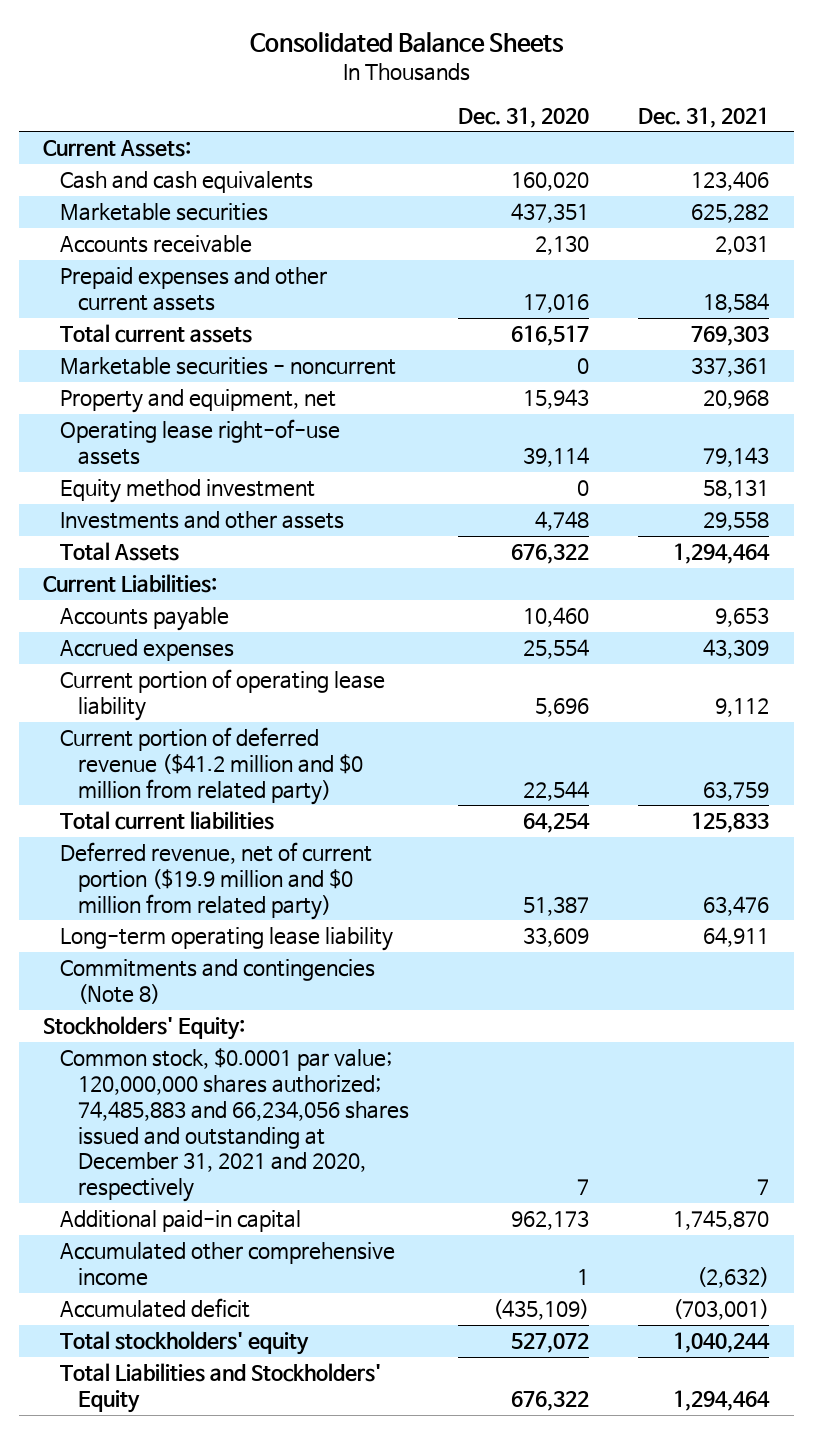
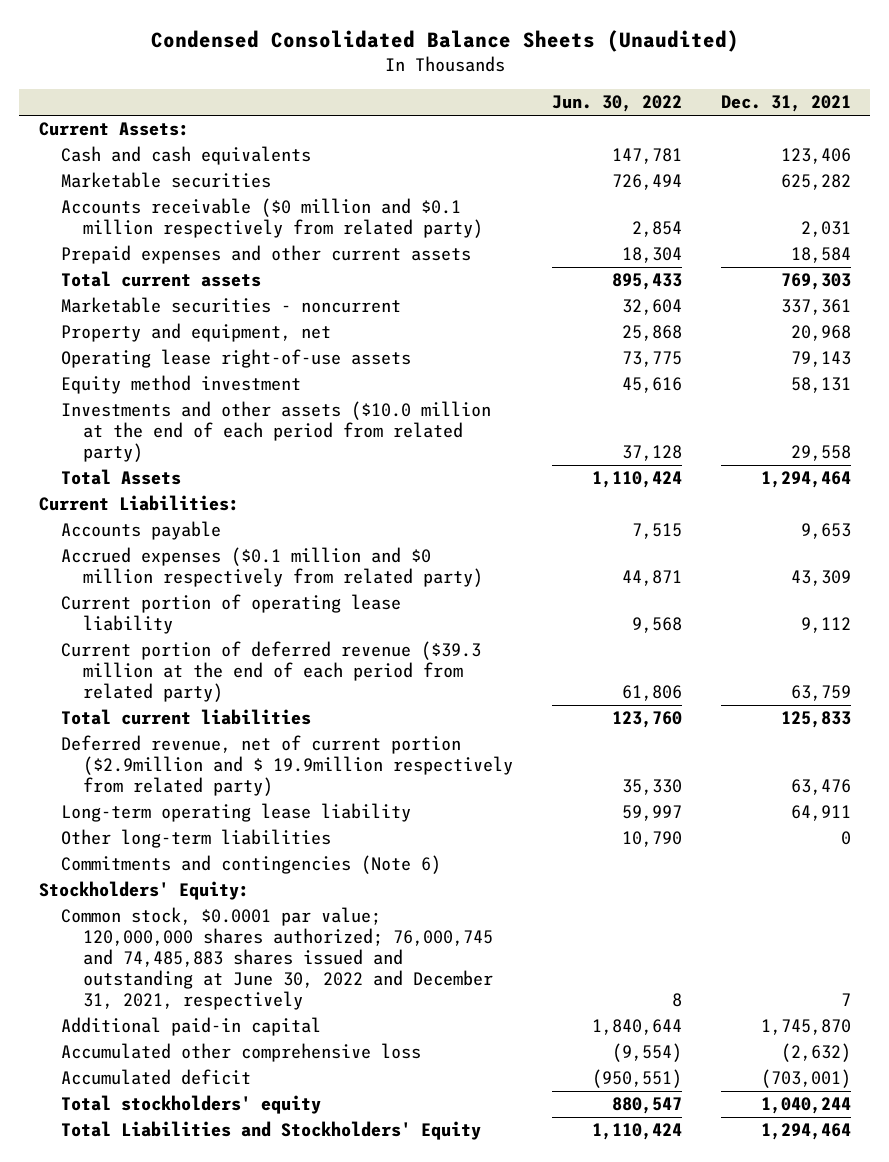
- Consolidated Balance Sheets
+ Condensed Consolidated Balance Sheets (Unaudited)
- | Dec. 31, 2020 | Dec. 31, 2021
+ | Jun. 30, 2022 | Dec. 31, 2021
- Accounts receivable | 2,130 | 2,031
+ Accounts receivable ($0 million and $0.1 million respectively from related party) | 2,854 | 2,031
- Investments and other assets | 4,748 | 29,558
+ Investments and other assets ($10.0 million at the end of each period from related party) | 37,128 | 29,558
- Accrued expenses | 25,554 | 43,309
+ Accrued expenses ($0.1 million and $0 million respectively from related party) | 44,871 | 43,309
- Current portion of deferred revenue ($41.2 million and $0 million from related party) | 22,544 | 63,759
+ Current portion of deferred revenue ($39.3 million at the end of each period from related party) | 61,806 | 63,759
- Deferred revenue, net of current portion ($19.9 million and $0 million from related party) | 51,387 | 63,476
+ Deferred revenue, net of current portion ($2.9million and $ 19.9million respectively from related party) | 35,330 | 63,476
- Commitments and contingencies (Note 8)
+ Other long-term liabilities | 10,790 | 0
+ Commitments and contingencies (Note 6)
- Common stock, $0.0001 par value; 120,000,000 shares authorized; 74,485,883 and 66,234,056 shares issued and outstanding at December 31, 2021 and 2020, respectively | 7 | 7
+ Common stock, $0.0001 par value; 120,000,000 shares authorized; 76,000,745 and 74,485,883 shares issued and outstanding at June 30, 2022 and December 31, 2021, respectively | 8 | 7
- Accumulated other comprehensive income | 1 | (2,632)
+ Accumulated other comprehensive loss | (9,554) | (2,632)

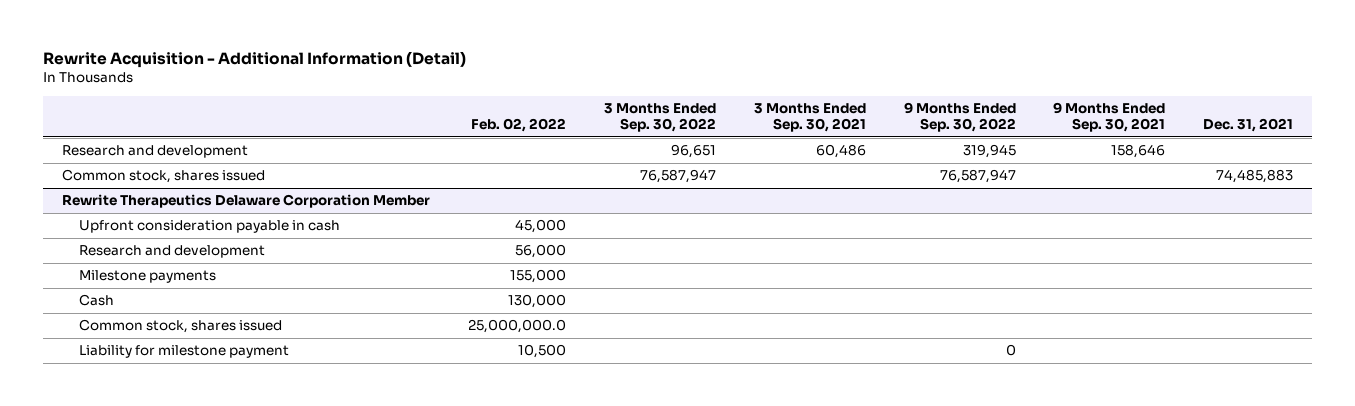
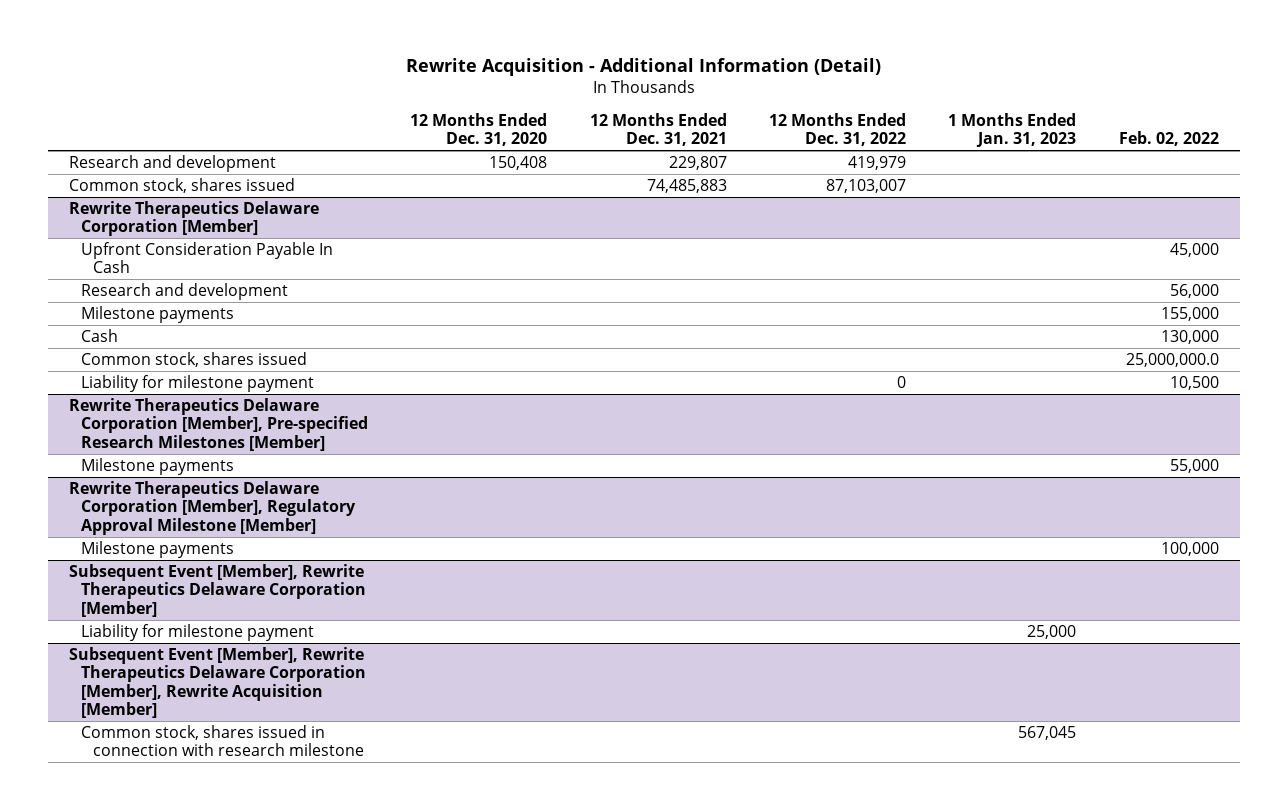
- | Feb. 02, 2022 | 3 Months Ended Sep. 30, 2022 | 3 Months Ended Sep. 30, 2021 | 9 Months Ended Sep. 30, 2022 | 9 Months Ended Sep. 30, 2021 | Dec. 31, 2021
+ | 12 Months Ended Dec. 31, 2020 | 12 Months Ended Dec. 31, 2021 | 12 Months Ended Dec. 31, 2022 | 1 Months Ended Jan. 31, 2023 | Feb. 02, 2022
- Rewrite Therapeutics Delaware Corporation Member
- Upfront consideration payable in cash | 45,000 | | | | |
+ Rewrite Therapeutics Delaware Corporation [Member]
+ Upfront Consideration Payable In Cash | | | | | 45,000
+ Rewrite Therapeutics Delaware Corporation [Member], Pre-specified Research Milestones [Member]
+ Milestone payments | | | | | 55,000
+ Rewrite Therapeutics Delaware Corporation [Member], Regulatory Approval Milestone [Member]
+ Milestone payments | | | | | 100,000
+ Subsequent Event [Member], Rewrite Therapeutics Delaware Corporation [Member]
+ Liability for milestone payment | | | | 25,000 |
+ Subsequent Event [Member], Rewrite Therapeutics Delaware Corporation [Member], Rewrite Acquisition [Member]
+ Common stock, shares issued in connection with research milestone | | | | 567,045 |

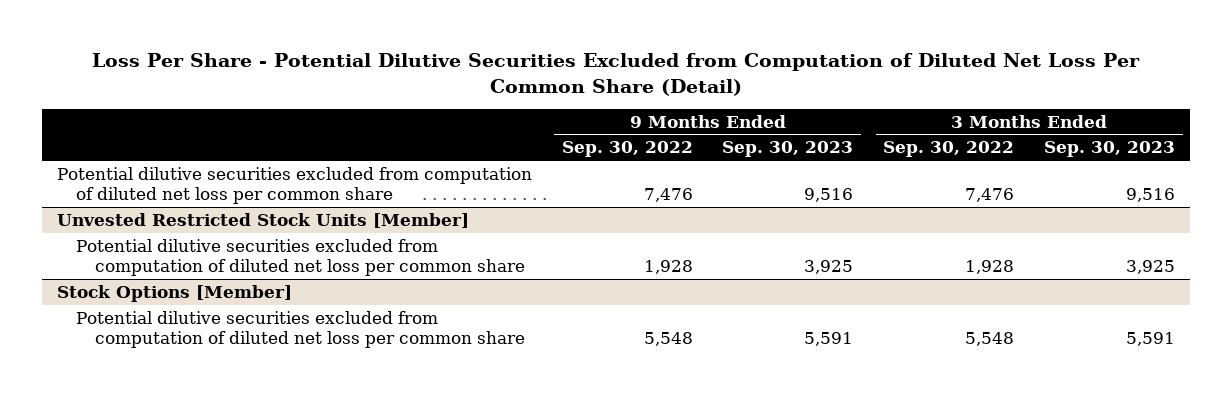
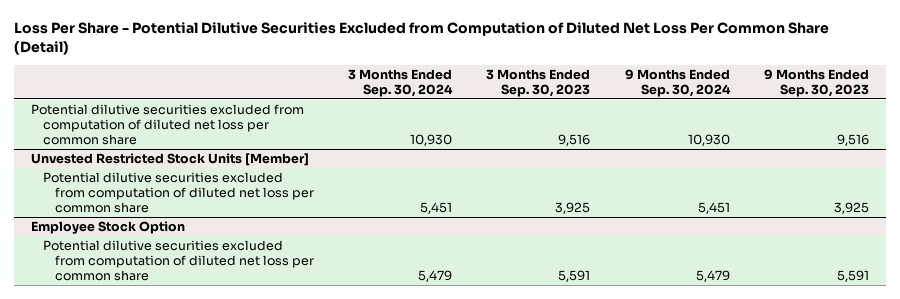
- | 9 Months Ended Sep. 30, 2022 | 9 Months Ended Sep. 30, 2023 | 3 Months Ended Sep. 30, 2022 | 3 Months Ended Sep. 30, 2023
+ | 3 Months Ended Sep. 30, 2024 | 3 Months Ended Sep. 30, 2023 | 9 Months Ended Sep. 30, 2024 | 9 Months Ended Sep. 30, 2023
- Stock Options [Member]
+ Employee Stock Option

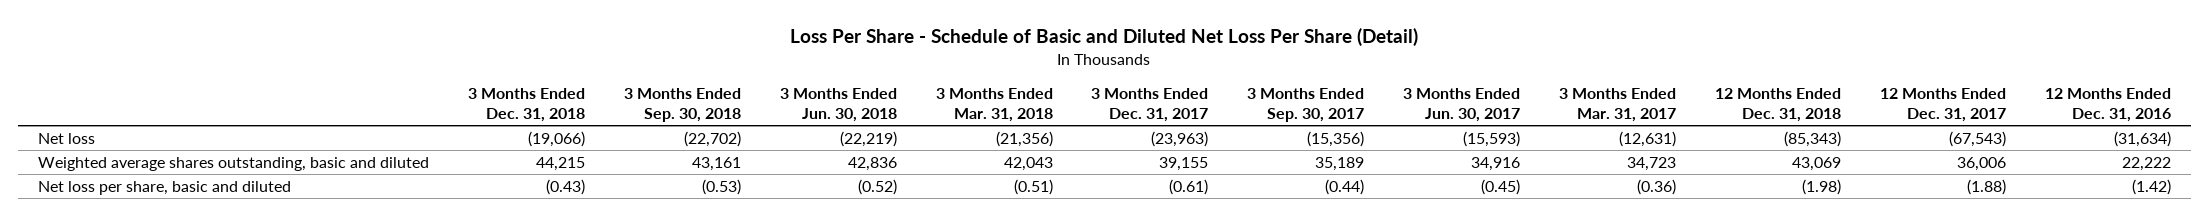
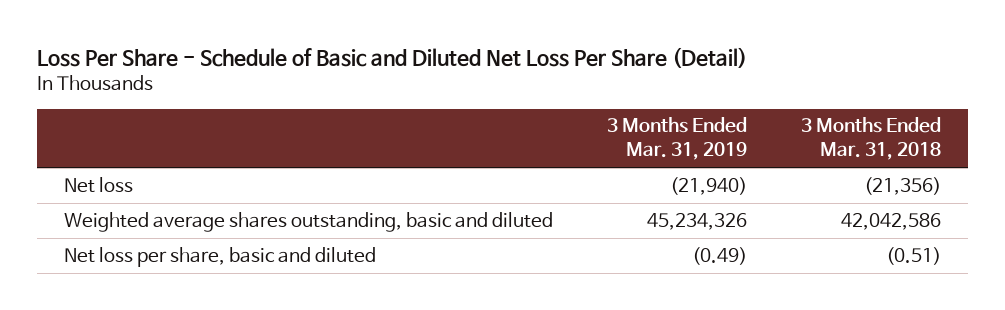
- | 3 Months Ended Dec. 31, 2018 | 3 Months Ended Sep. 30, 2018 | 3 Months Ended Jun. 30, 2018 | 3 Months Ended Mar. 31, 2018 | 3 Months Ended Dec. 31, 2017 | 3 Months Ended Sep. 30, 2017 | 3 Months Ended Jun. 30, 2017 | 3 Months Ended Mar. 31, 2017 | 12 Months Ended Dec. 31, 2018 | 12 Months Ended Dec. 31, 2017 | 12 Months Ended Dec. 31, 2016
+ | 3 Months Ended Mar. 31, 2019 | 3 Months Ended Mar. 31, 2018
- Weighted average shares outstanding, basic and diluted | 44,215 | 43,161 | 42,836 | 42,043 | 39,155 | 35,189 | 34,916 | 34,723 | 43,069 | 36,006 | 22,222
+ Weighted average shares outstanding, basic and diluted | 45,234,326 | 42,042,586

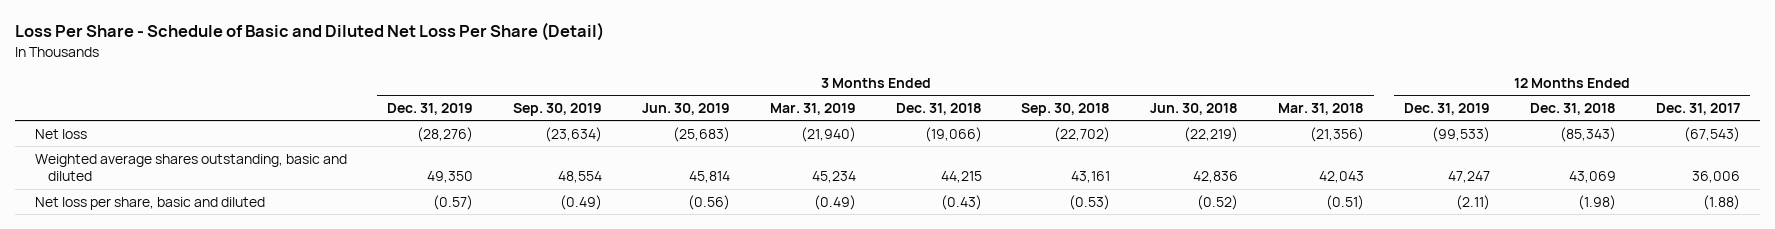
- | 3 Months Ended Mar. 31, 2019 | 3 Months Ended Mar. 31, 2018
+ | 3 Months Ended Dec. 31, 2019 | 3 Months Ended Sep. 30, 2019 | 3 Months Ended Jun. 30, 2019 | 3 Months Ended Mar. 31, 2019 | 3 Months Ended Dec. 31, 2018 | 3 Months Ended Sep. 30, 2018 | 3 Months Ended Jun. 30, 2018 | 3 Months Ended Mar. 31, 2018 | 12 Months Ended Dec. 31, 2019 | 12 Months Ended Dec. 31, 2018 | 12 Months Ended Dec. 31, 2017
- Weighted average shares outstanding, basic and diluted | 45,234,326 | 42,042,586
+ Weighted average shares outstanding, basic and diluted | 49,350 | 48,554 | 45,814 | 45,234 | 44,215 | 43,161 | 42,836 | 42,043 | 47,247 | 43,069 | 36,006

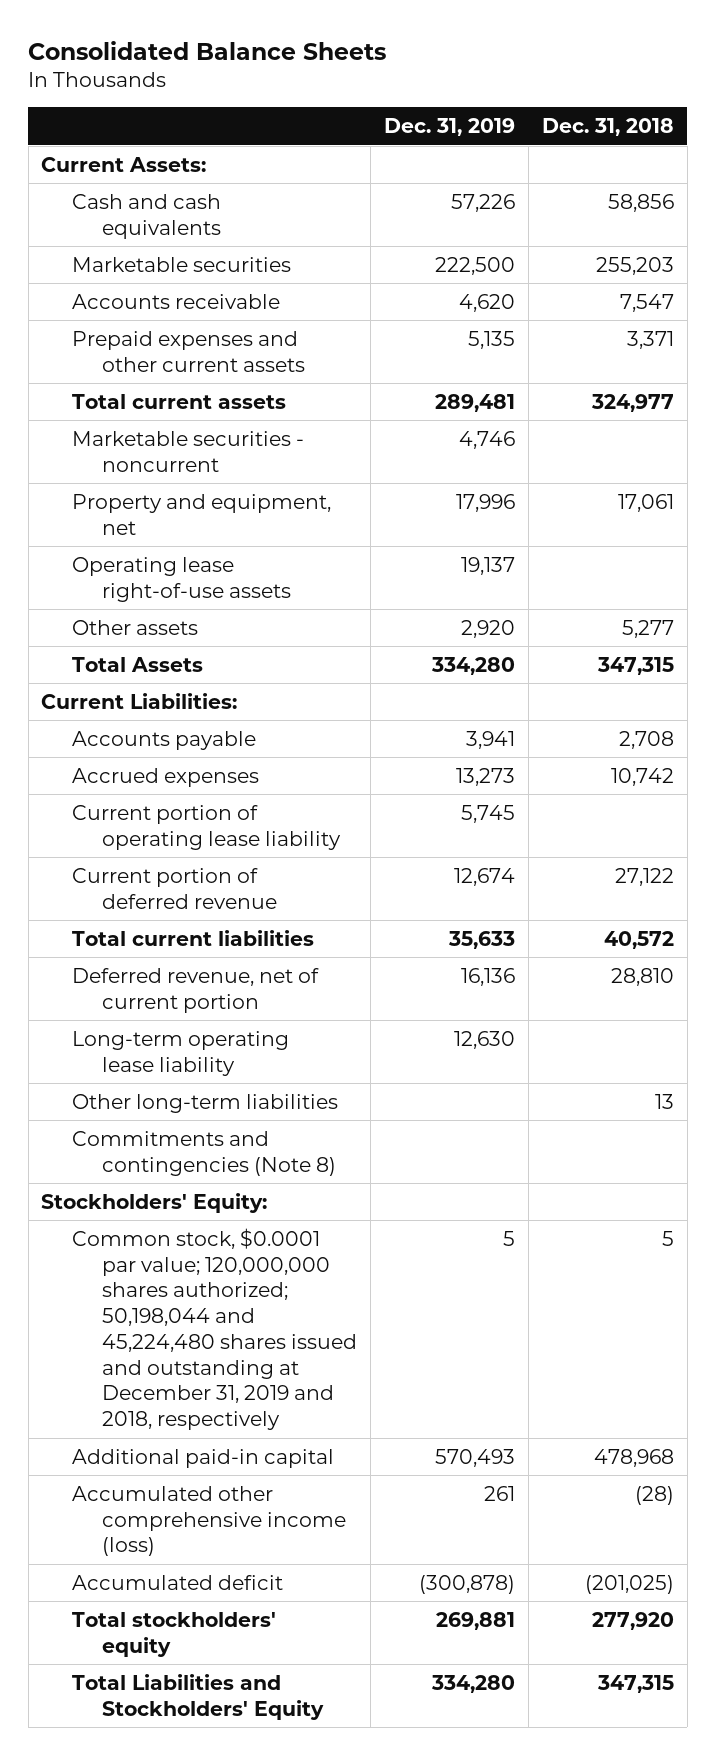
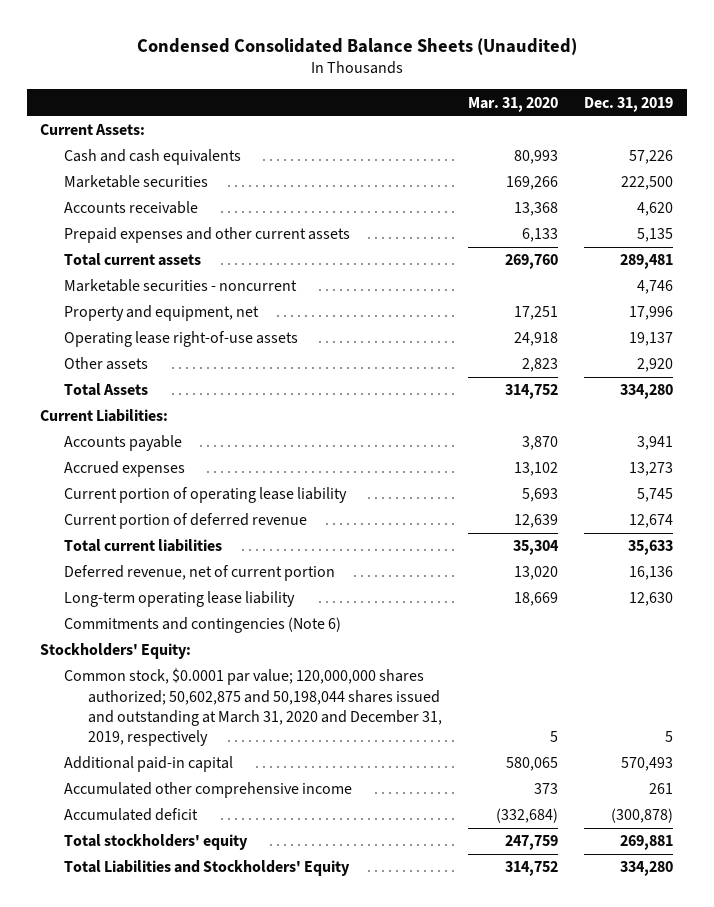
- Consolidated Balance Sheets
+ Condensed Consolidated Balance Sheets (Unaudited)
- | Dec. 31, 2019 | Dec. 31, 2018
+ | Mar. 31, 2020 | Dec. 31, 2019
- Other long-term liabilities | | 13
- Commitments and contingencies (Note 8)
+ Commitments and contingencies (Note 6)
- Common stock, $0.0001 par value; 120,000,000 shares authorized; 50,198,044 and 45,224,480 shares issued and outstanding at December 31, 2019 and 2018, respectively | 5 | 5
+ Common stock, $0.0001 par value; 120,000,000 shares authorized; 50,602,875 and 50,198,044 shares issued and outstanding at March 31, 2020 and December 31, 2019, respectively | 5 | 5
- Accumulated other comprehensive income (loss) | 261 | (28)
+ Accumulated other comprehensive income | 373 | 261

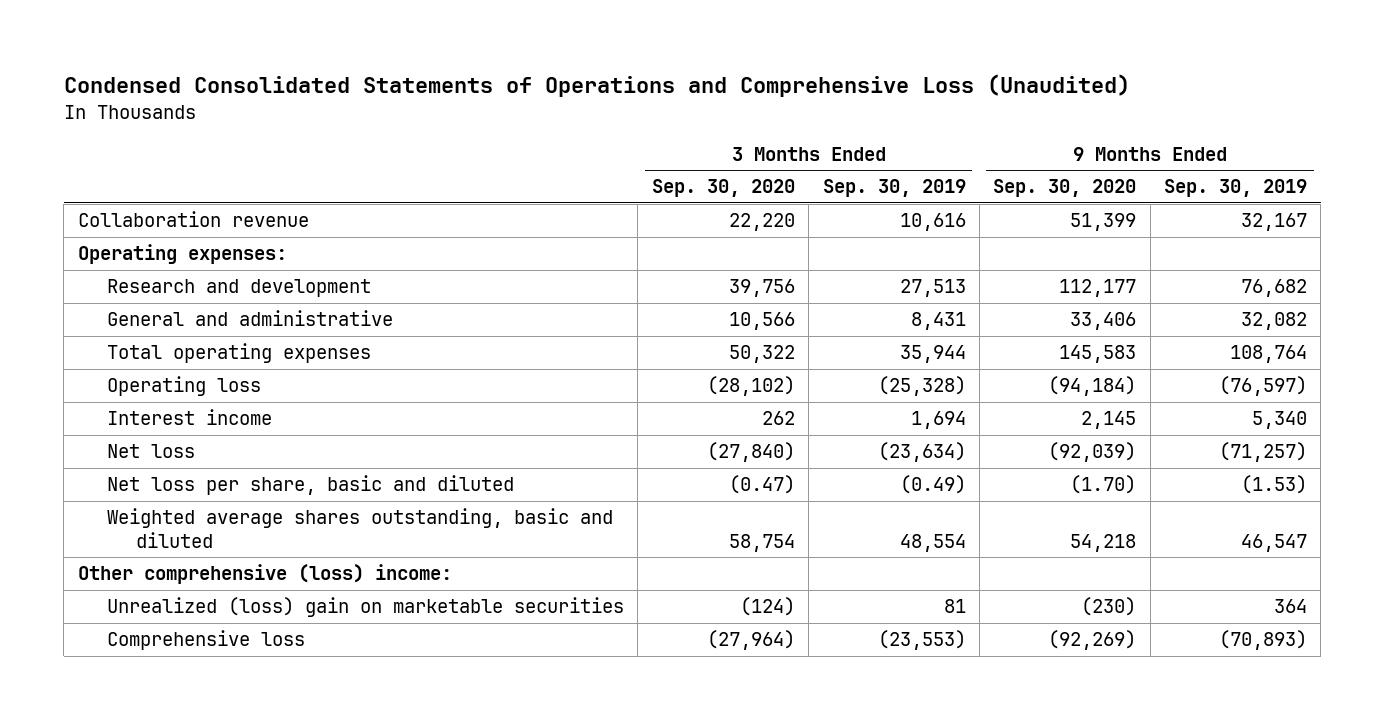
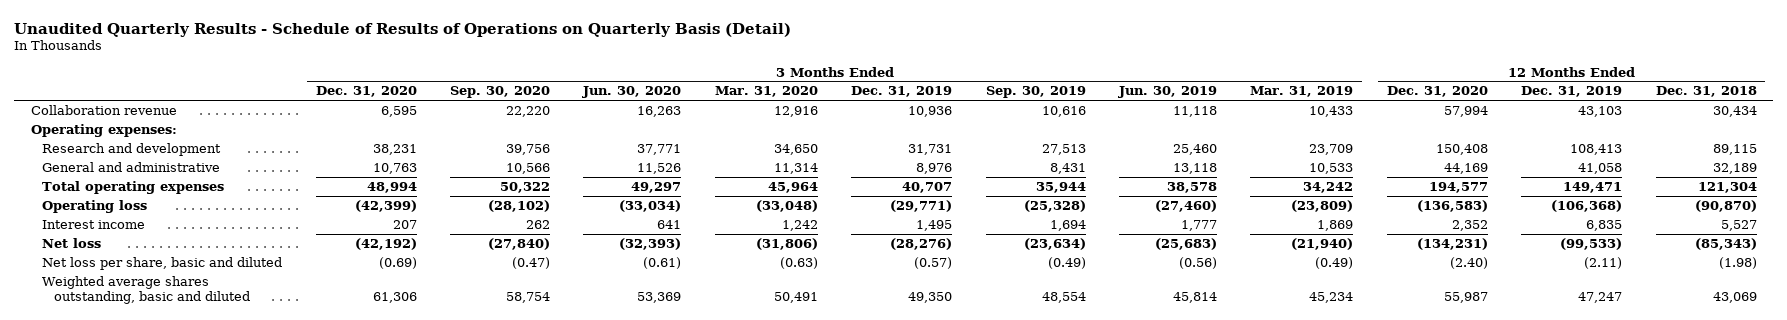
- Condensed Consolidated Statements of Operations and Comprehensive Loss (Unaudited)
+ Unaudited Quarterly Results - Schedule of Results of Operations on Quarterly Basis (Detail)
- | 3 Months Ended Sep. 30, 2020 | 3 Months Ended Sep. 30, 2019 | 9 Months Ended Sep. 30, 2020 | 9 Months Ended Sep. 30, 2019
+ | 3 Months Ended Dec. 31, 2020 | 3 Months Ended Sep. 30, 2020 | 3 Months Ended Jun. 30, 2020 | 3 Months Ended Mar. 31, 2020 | 3 Months Ended Dec. 31, 2019 | 3 Months Ended Sep. 30, 2019 | 3 Months Ended Jun. 30, 2019 | 3 Months Ended Mar. 31, 2019 | 12 Months Ended Dec. 31, 2020 | 12 Months Ended Dec. 31, 2019 | 12 Months Ended Dec. 31, 2018
- Other comprehensive (loss) income:
- Unrealized (loss) gain on marketable securities | (124) | 81 | (230) | 364
- Comprehensive loss | (27,964) | (23,553) | (92,269) | (70,893)

